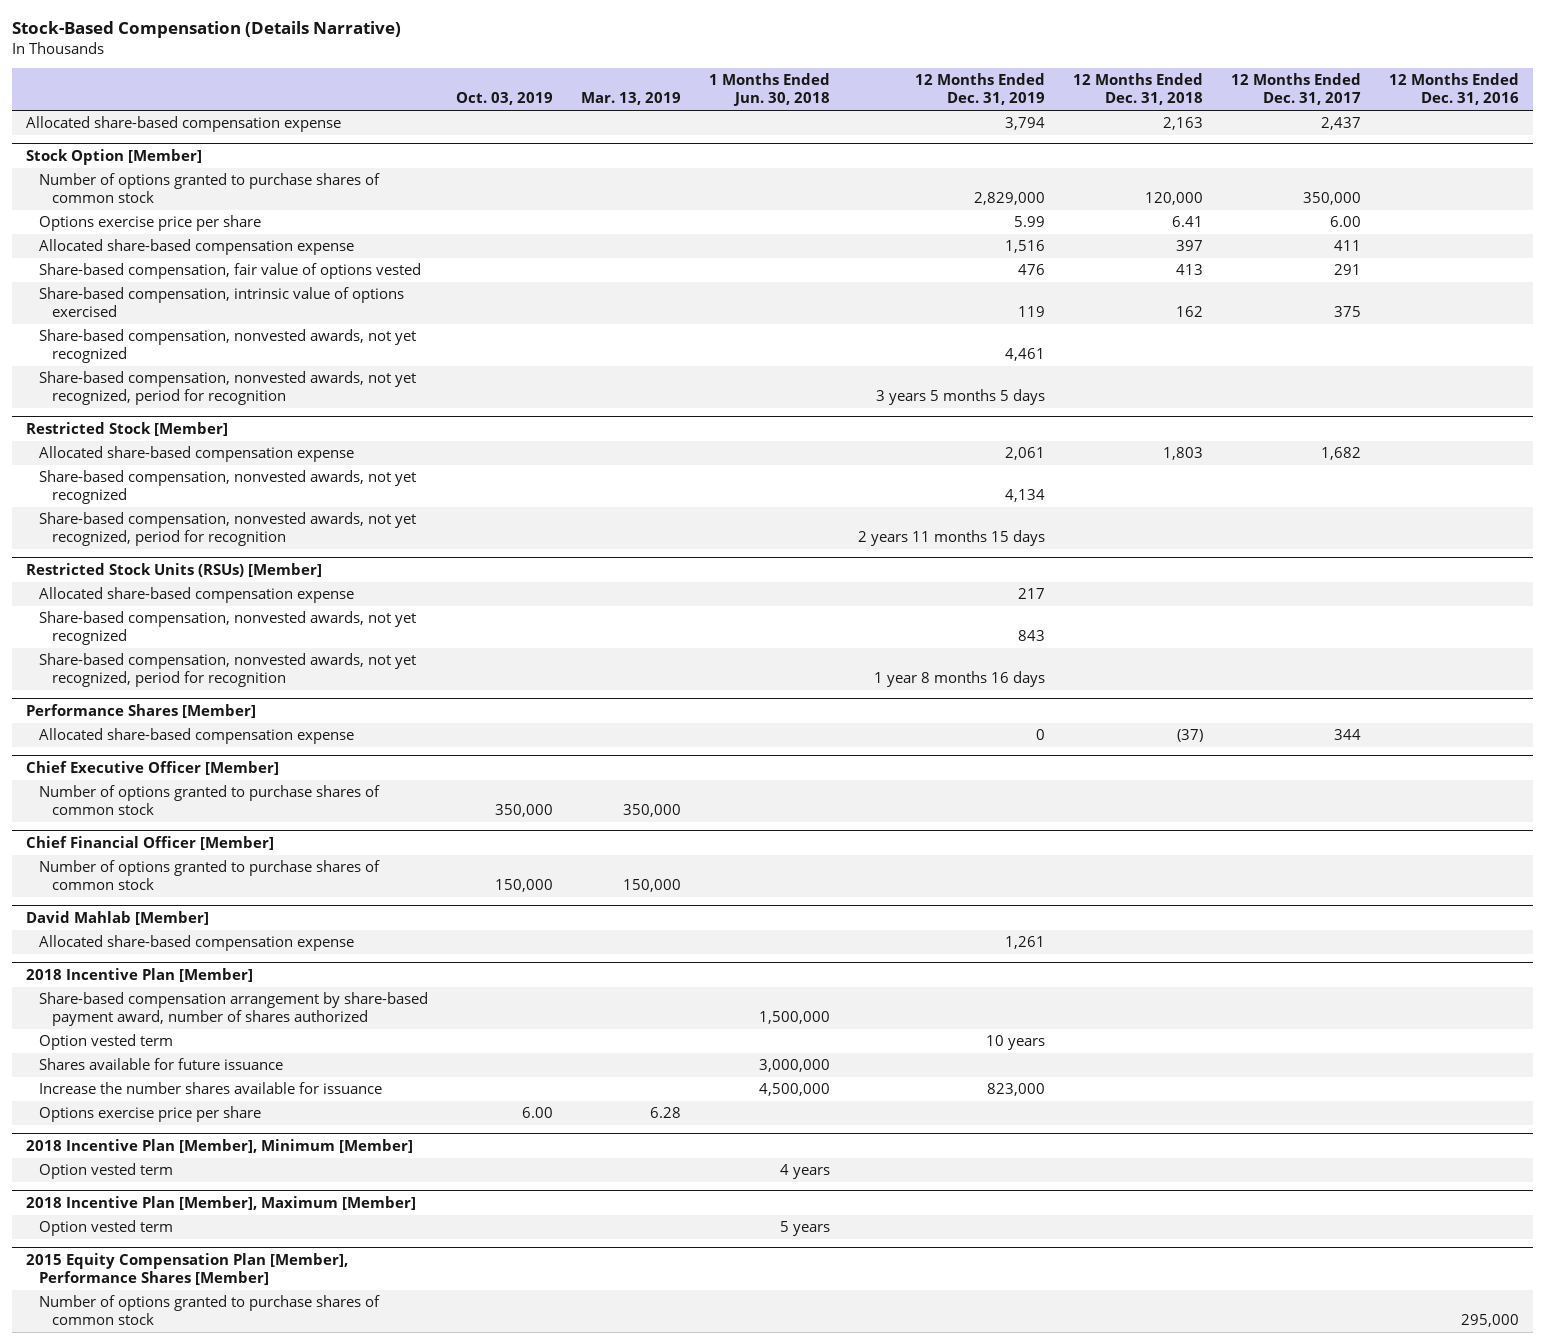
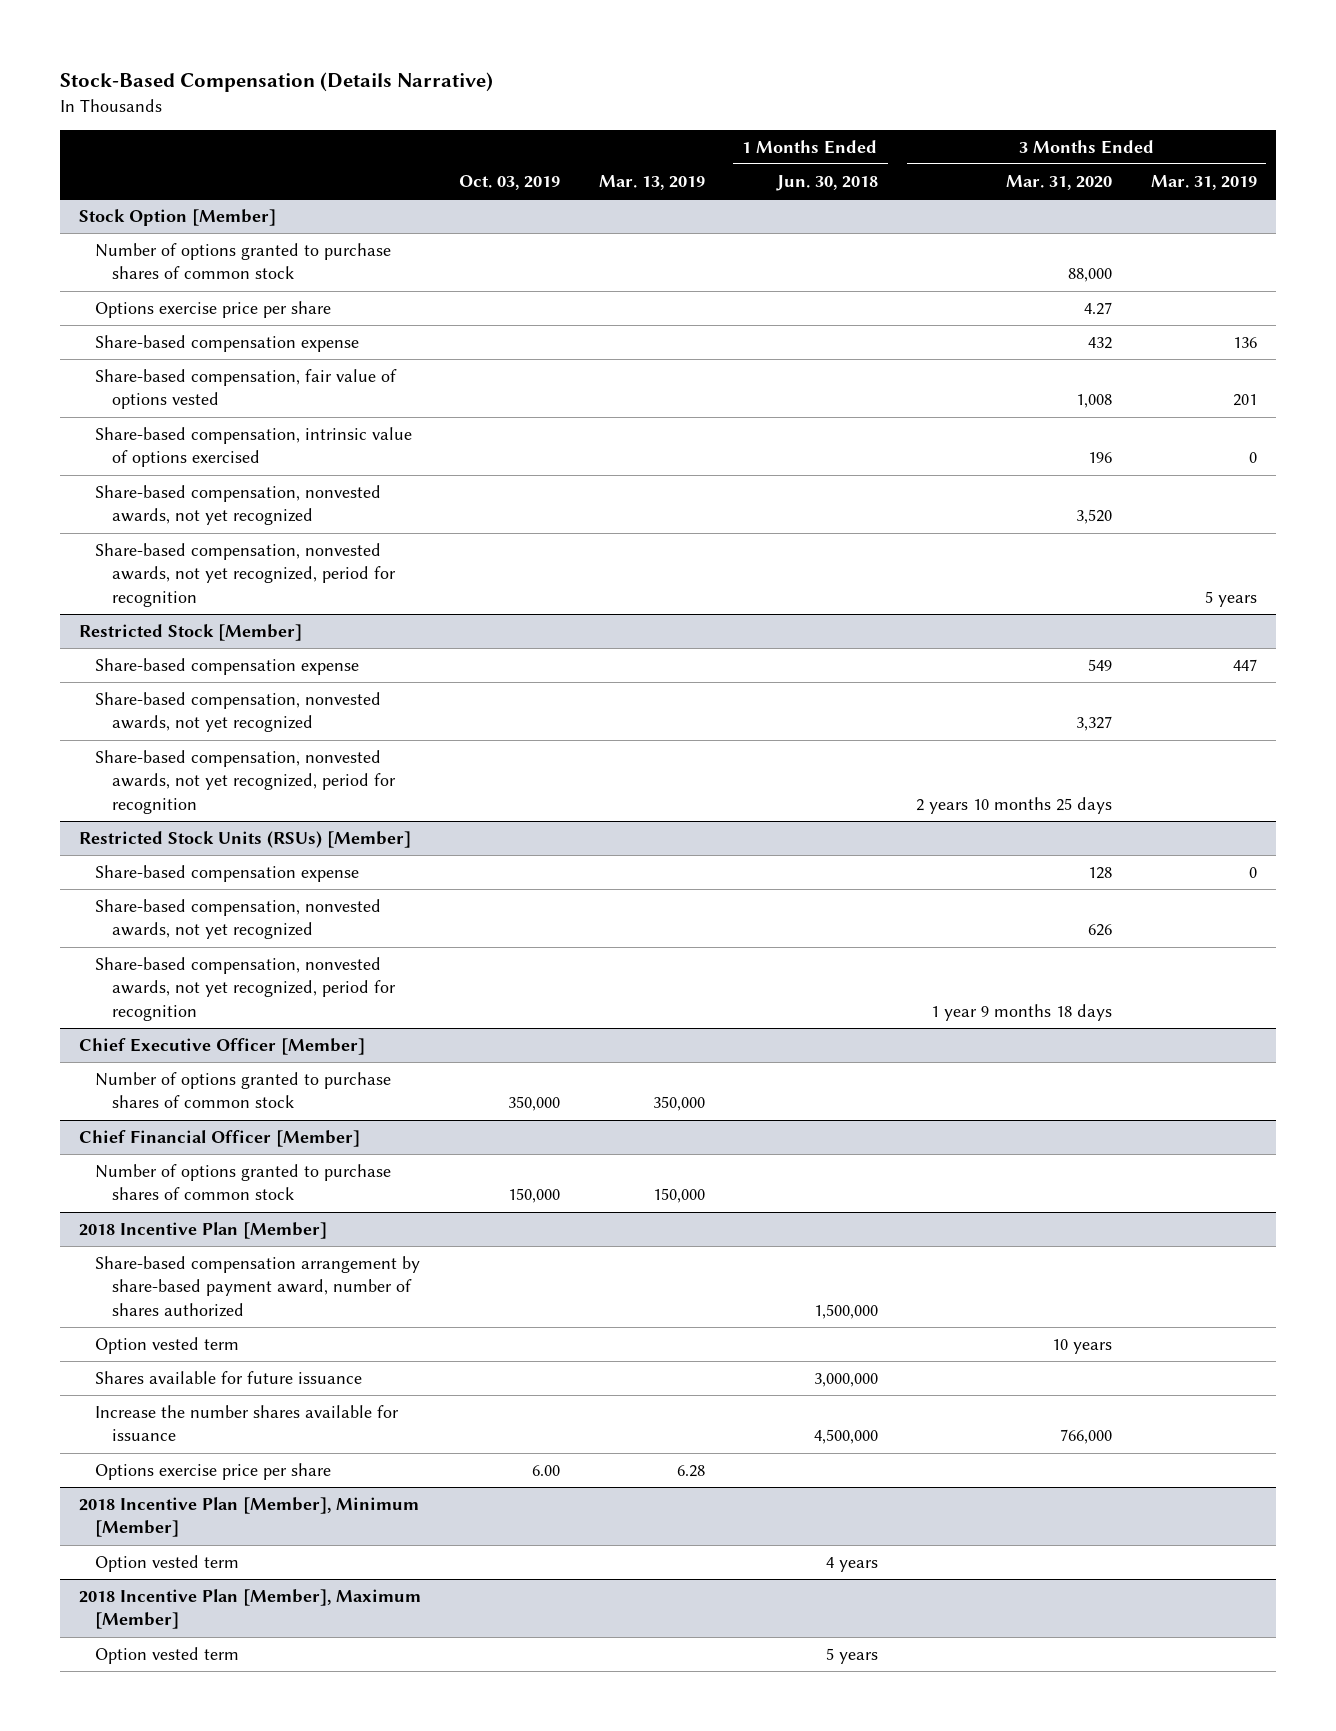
- | Oct. 03, 2019 | Mar. 13, 2019 | 1 Months Ended Jun. 30, 2018 | 12 Months Ended Dec. 31, 2019 | 12 Months Ended Dec. 31, 2018 | 12 Months Ended Dec. 31, 2017 | 12 Months Ended Dec. 31, 2016
+ | Oct. 03, 2019 | Mar. 13, 2019 | 1 Months Ended Jun. 30, 2018 | 3 Months Ended Mar. 31, 2020 | 3 Months Ended Mar. 31, 2019
- Allocated share-based compensation expense | | | | 3,794 | 2,163 | 2,437 |
@ Stock Option [Member]
- Allocated share-based compensation expense | | | | 1,516 | 397 | 411 |
+ Share-based compensation expense | | | | 432 | 136
@ Restricted Stock [Member]
- Allocated share-based compensation expense | | | | 2,061 | 1,803 | 1,682 |
+ Share-based compensation expense | | | | 549 | 447
@ Restricted Stock Units (RSUs) [Member]
- Allocated share-based compensation expense | | | | 217 | | |
+ Share-based compensation expense | | | | 128 | 0
- Performance Shares [Member]
- Allocated share-based compensation expense | | | | 0 | (37) | 344 |
- David Mahlab [Member]
- Allocated share-based compensation expense | | | | 1,261 | | |
- 2015 Equity Compensation Plan [Member], Performance Shares [Member]
- Number of options granted to purchase shares of common stock | | | | | | | 295,000

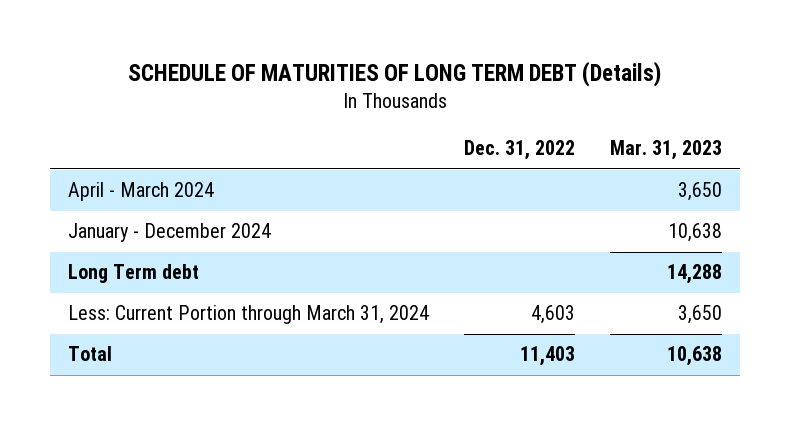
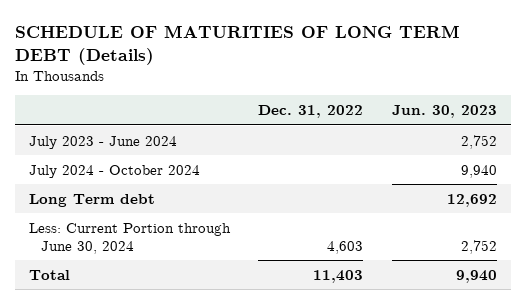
- | Dec. 31, 2022 | Mar. 31, 2023
+ | Dec. 31, 2022 | Jun. 30, 2023
- April - March 2024 | | 3,650
- January - December 2024 | | 10,638
+ July 2023 - June 2024 | | 2,752
+ July 2024 - October 2024 | | 9,940
- Less: Current Portion through March 31, 2024 | 4,603 | 3,650
+ Less: Current Portion through June 30, 2024 | 4,603 | 2,752

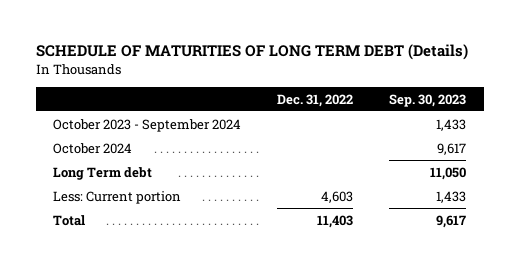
- | Dec. 31, 2022 | Jun. 30, 2023
+ | Dec. 31, 2022 | Sep. 30, 2023
- July 2023 - June 2024 | | 2,752
- July 2024 - October 2024 | | 9,940
+ October 2023 - September 2024 | | 1,433
+ October 2024 | | 9,617
- Less: Current Portion through June 30, 2024 | 4,603 | 2,752
+ Less: Current portion | 4,603 | 1,433

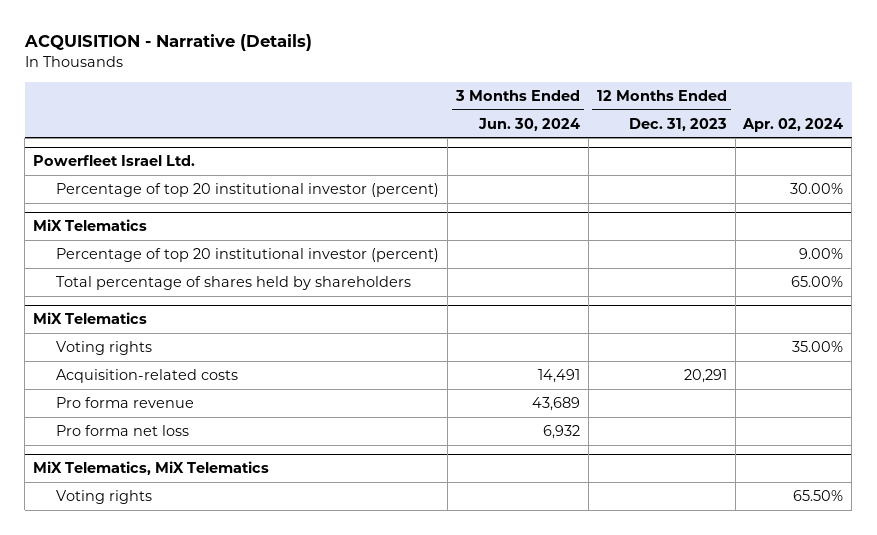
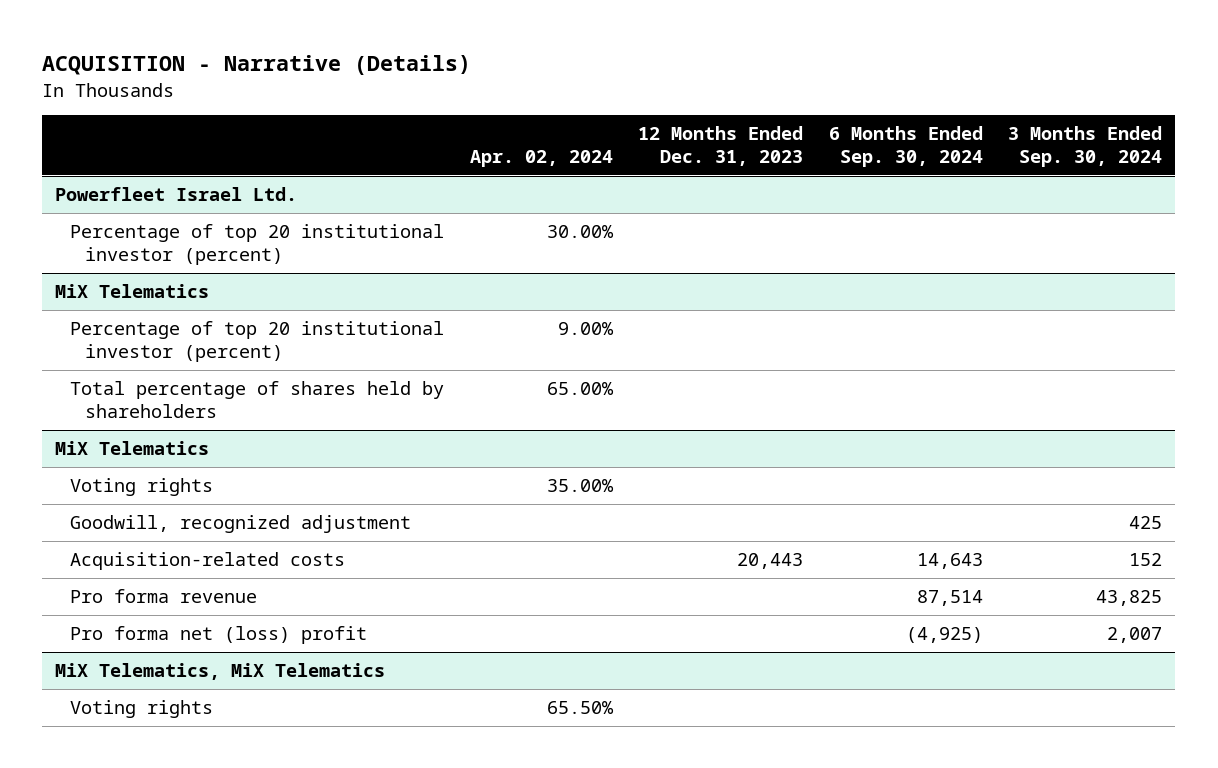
- | 3 Months Ended Jun. 30, 2024 | 12 Months Ended Dec. 31, 2023 | Apr. 02, 2024
+ | Apr. 02, 2024 | 12 Months Ended Dec. 31, 2023 | 6 Months Ended Sep. 30, 2024 | 3 Months Ended Sep. 30, 2024
@ MiX Telematics
- Acquisition-related costs | 14,491 | 20,291 |
+ Goodwill, recognized adjustment | | | | 425
+ Acquisition-related costs | | 20,443 | 14,643 | 152
- Pro forma net loss | 6,932 | |
+ Pro forma net (loss) profit | | | (4,925) | 2,007

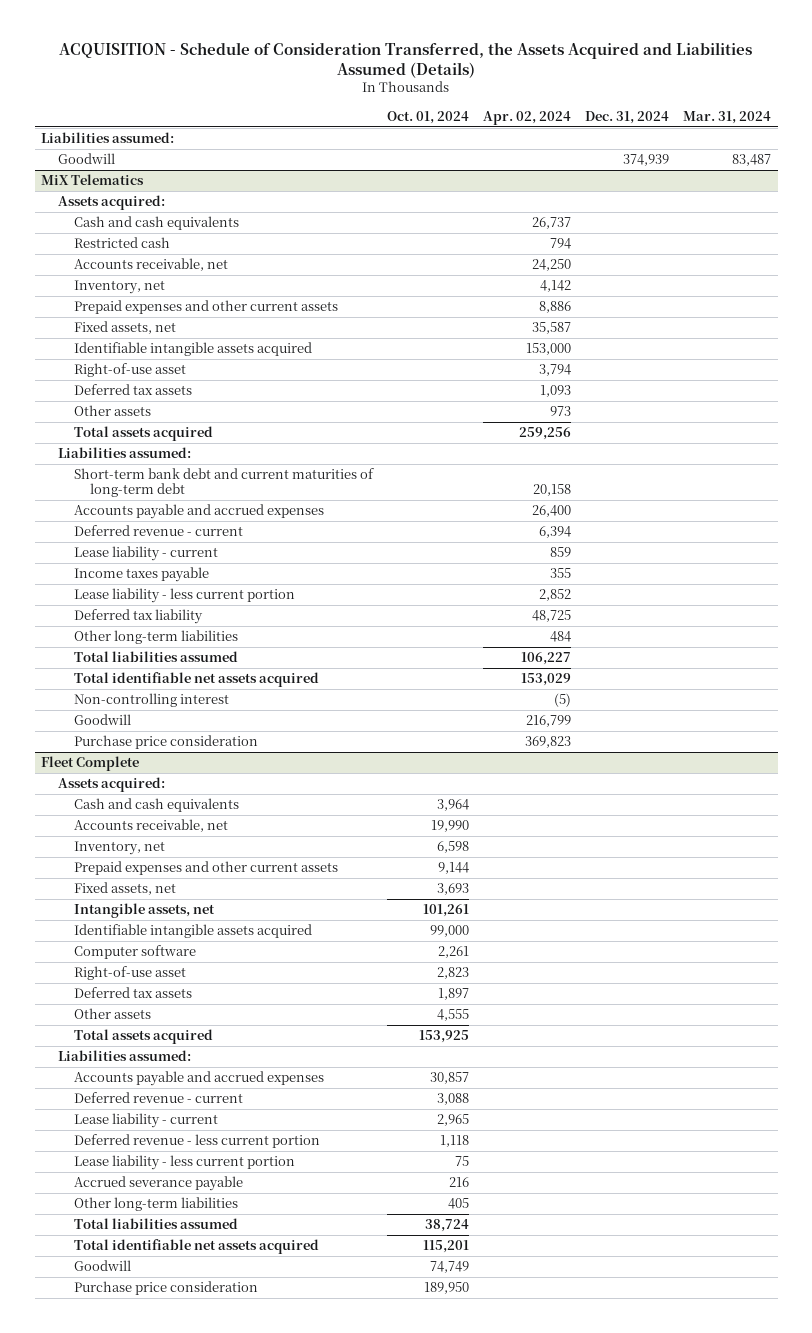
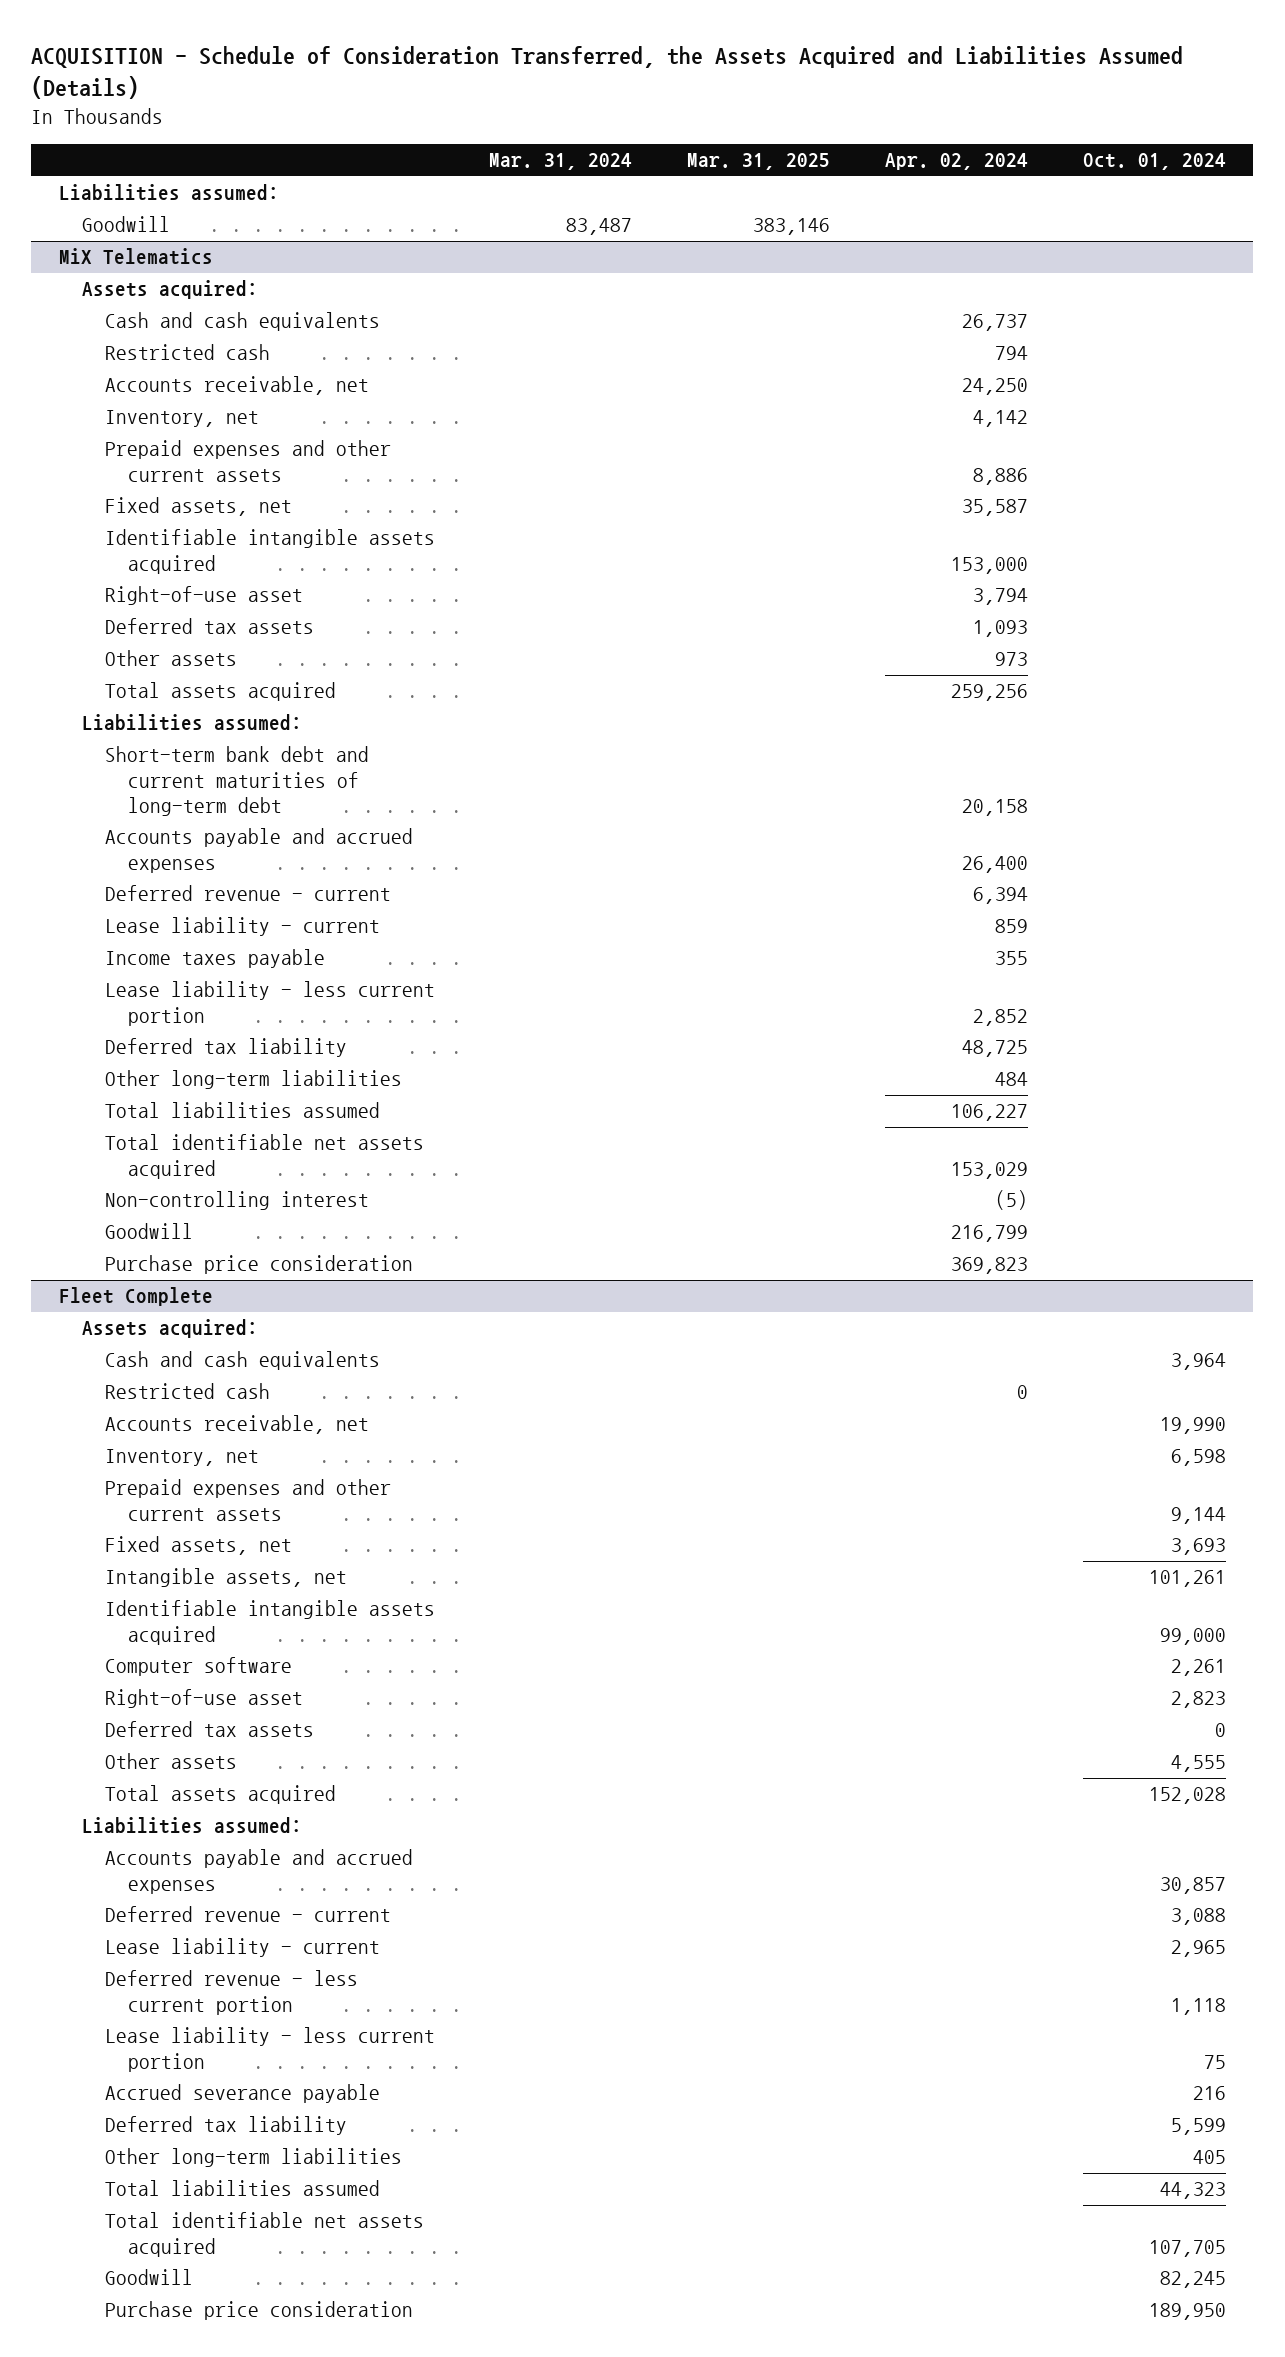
- | Oct. 01, 2024 | Apr. 02, 2024 | Dec. 31, 2024 | Mar. 31, 2024
+ | Mar. 31, 2024 | Mar. 31, 2025 | Apr. 02, 2024 | Oct. 01, 2024
@ Fleet Complete
+ Restricted cash | | | 0 |
- Deferred tax assets | 1,897 | | |
+ Deferred tax assets | | | | 0
- Total assets acquired | 153,925 | | |
+ Total assets acquired | | | | 152,028
+ Deferred tax liability | | | | 5,599
- Total liabilities assumed | 38,724 | | |
- Total identifiable net assets acquired | 115,201 | | |
- Goodwill | 74,749 | | |
+ Total liabilities assumed | | | | 44,323
+ Total identifiable net assets acquired | | | | 107,705
+ Goodwill | | | | 82,245

